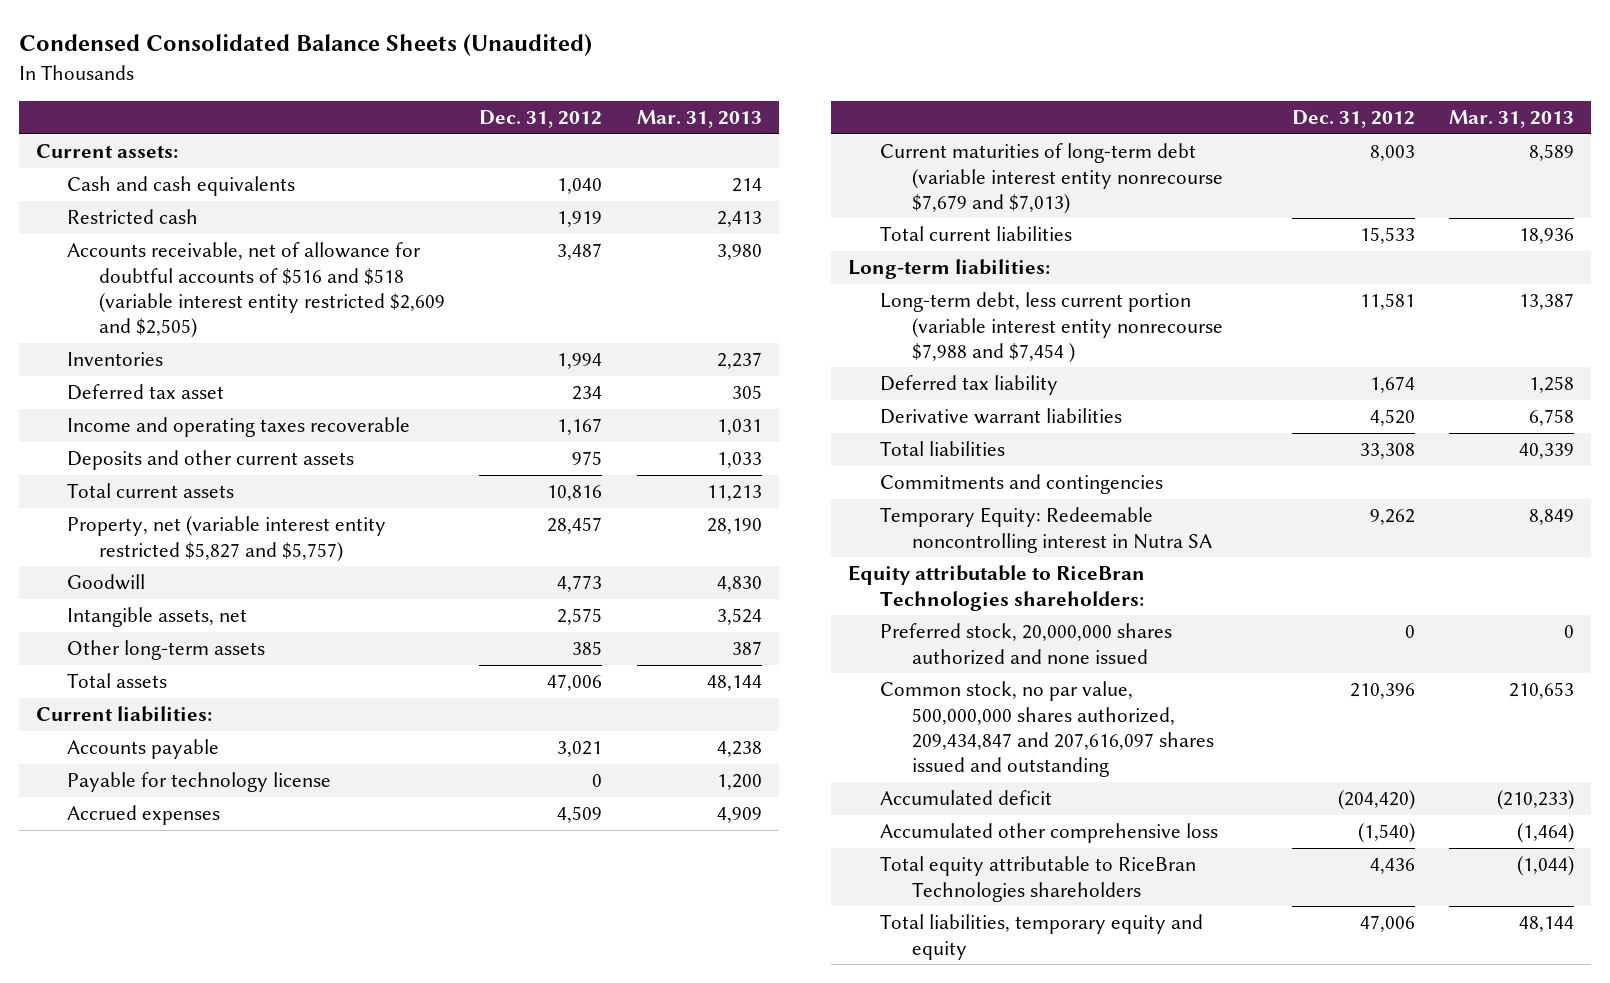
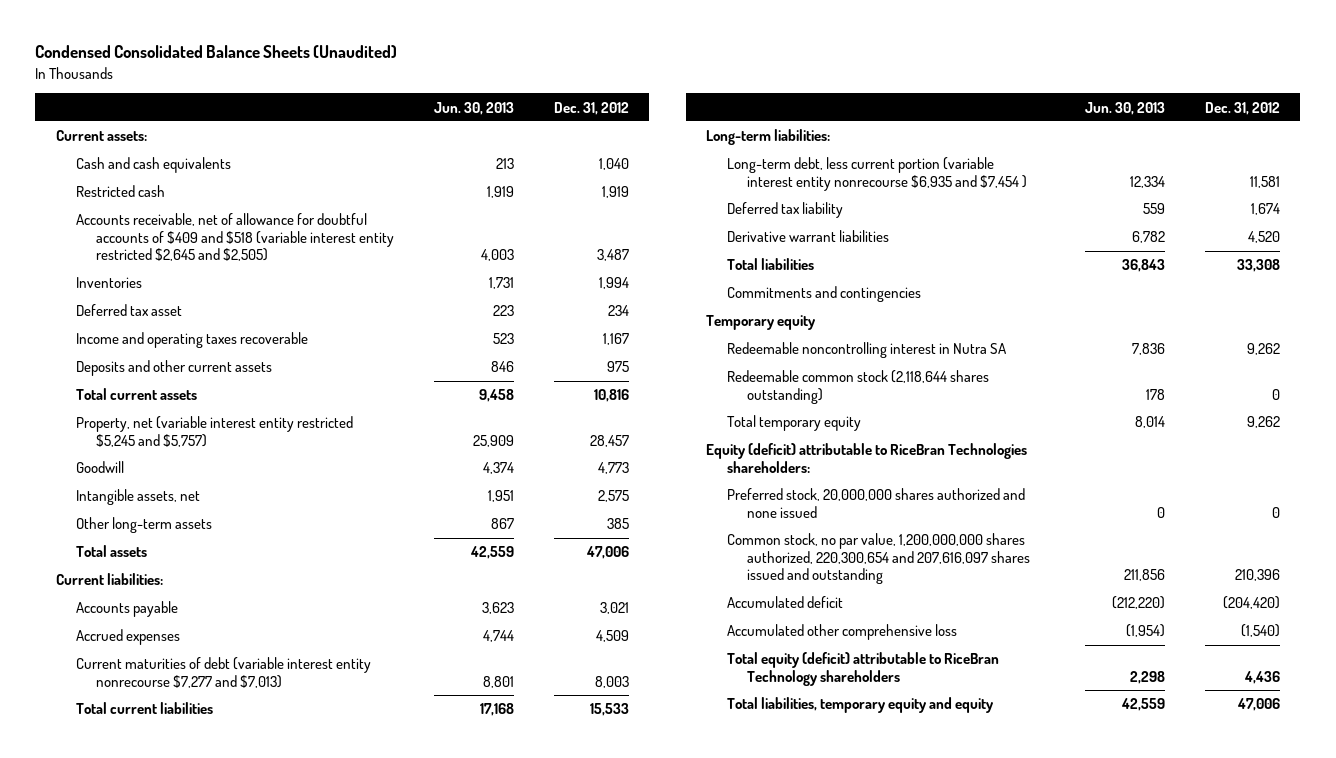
- | Dec. 31, 2012 | Mar. 31, 2013
+ | Jun. 30, 2013 | Dec. 31, 2012
- Accounts receivable, net of allowance for doubtful accounts of $516 and $518 (variable interest entity restricted $2,609 and $2,505) | 3,487 | 3,980
+ Accounts receivable, net of allowance for doubtful accounts of $409 and $518 (variable interest entity restricted $2,645 and $2,505) | 4,003 | 3,487
- Property, net (variable interest entity restricted $5,827 and $5,757) | 28,457 | 28,190
+ Property, net (variable interest entity restricted $5,245 and $5,757) | 25,909 | 28,457
- Payable for technology license | 0 | 1,200
- Current maturities of long-term debt (variable interest entity nonrecourse $7,679 and $7,013) | 8,003 | 8,589
+ Current maturities of debt (variable interest entity nonrecourse $7,277 and $7,013) | 8,801 | 8,003
- Long-term debt, less current portion (variable interest entity nonrecourse $7,988 and $7,454 ) | 11,581 | 13,387
+ Long-term debt, less current portion (variable interest entity nonrecourse $6,935 and $7,454 ) | 12,334 | 11,581
- Temporary Equity: Redeemable noncontrolling interest in Nutra SA | 9,262 | 8,849
- Equity attributable to RiceBran Technologies shareholders:
+ Temporary equity
+ Redeemable noncontrolling interest in Nutra SA | 7,836 | 9,262
+ Redeemable common stock (2,118,644 shares outstanding) | 178 | 0
+ Total temporary equity | 8,014 | 9,262
+ Equity (deficit) attributable to RiceBran Technologies shareholders:
- Common stock, no par value, 500,000,000 shares authorized, 209,434,847 and 207,616,097 shares issued and outstanding | 210,396 | 210,653
+ Common stock, no par value, 1,200,000,000 shares authorized, 220,300,654 and 207,616,097 shares issued and outstanding | 211,856 | 210,396
- Total equity attributable to RiceBran Technologies shareholders | 4,436 | (1,044)
+ Total equity (deficit) attributable to RiceBran Technology shareholders | 2,298 | 4,436

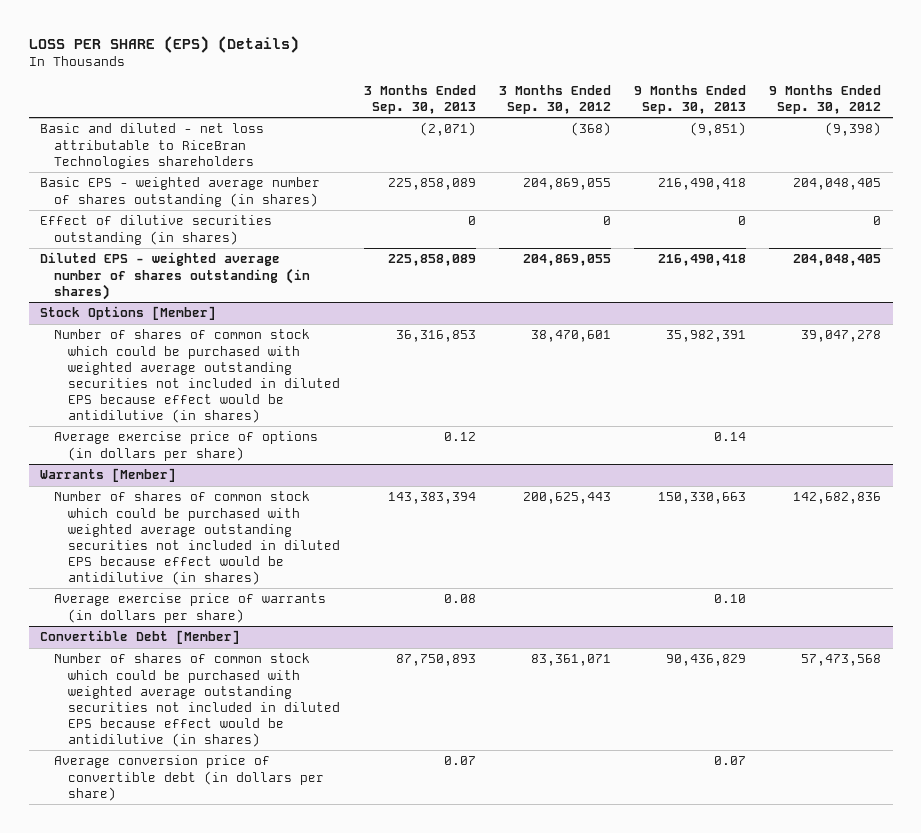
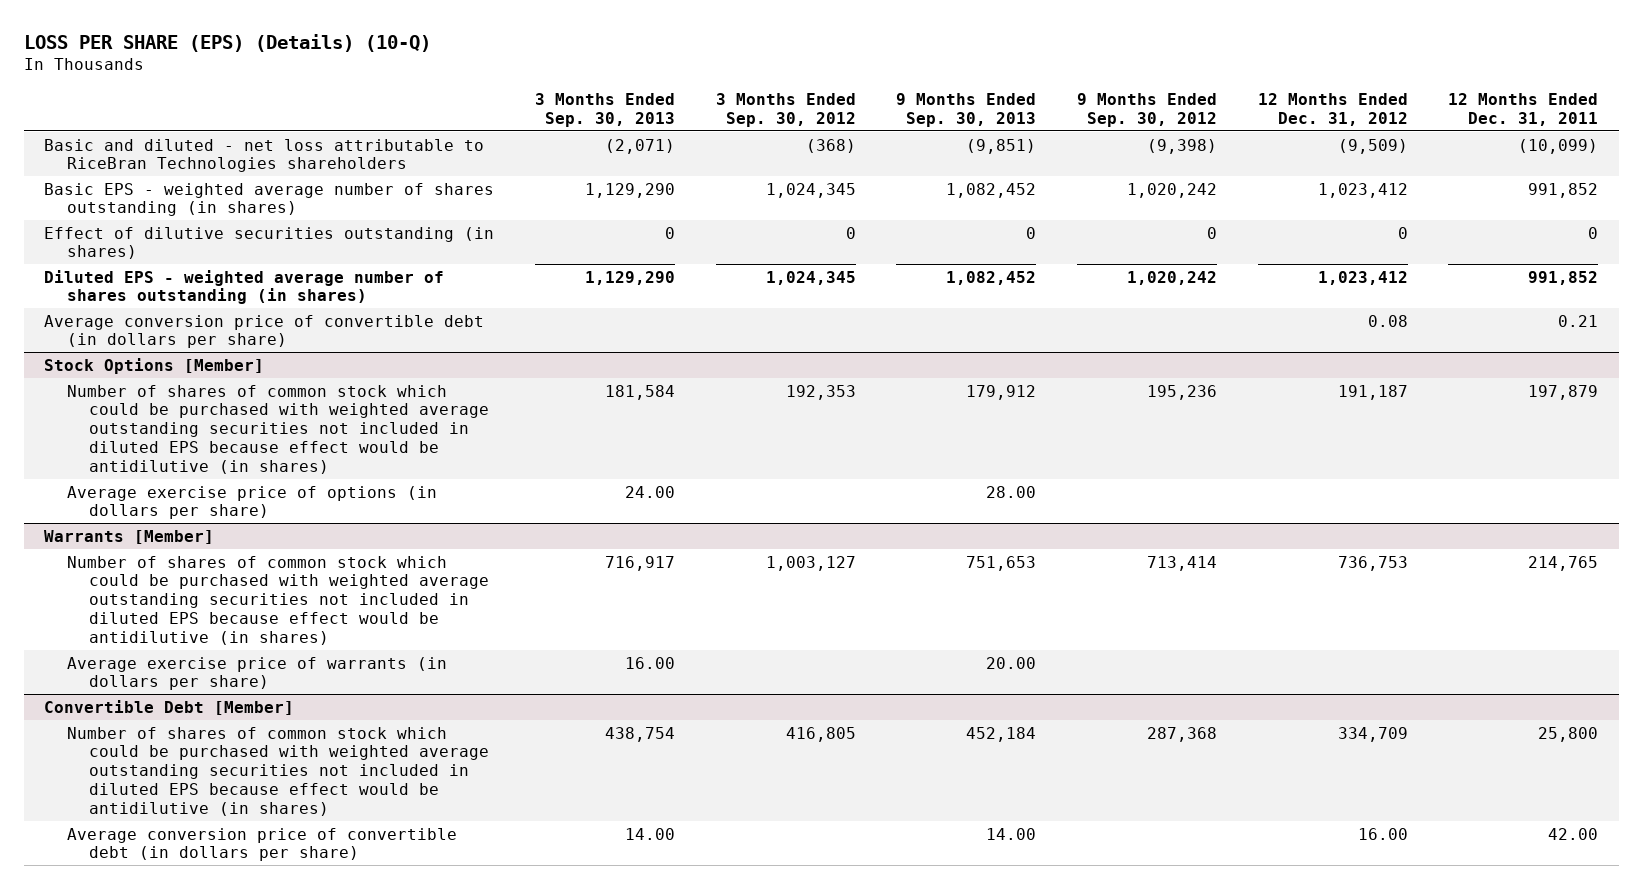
- LOSS PER SHARE (EPS) (Details)
+ LOSS PER SHARE (EPS) (Details) (10-Q)
- | 3 Months Ended Sep. 30, 2013 | 3 Months Ended Sep. 30, 2012 | 9 Months Ended Sep. 30, 2013 | 9 Months Ended Sep. 30, 2012
+ | 3 Months Ended Sep. 30, 2013 | 3 Months Ended Sep. 30, 2012 | 9 Months Ended Sep. 30, 2013 | 9 Months Ended Sep. 30, 2012 | 12 Months Ended Dec. 31, 2012 | 12 Months Ended Dec. 31, 2011
- Basic EPS - weighted average number of shares outstanding (in shares) | 225,858,089 | 204,869,055 | 216,490,418 | 204,048,405
+ Basic EPS - weighted average number of shares outstanding (in shares) | 1,129,290 | 1,024,345 | 1,082,452 | 1,020,242 | 1,023,412 | 991,852
- Diluted EPS - weighted average number of shares outstanding (in shares) | 225,858,089 | 204,869,055 | 216,490,418 | 204,048,405
+ Diluted EPS - weighted average number of shares outstanding (in shares) | 1,129,290 | 1,024,345 | 1,082,452 | 1,020,242 | 1,023,412 | 991,852
+ Average conversion price of convertible debt (in dollars per share) | | | | | 0.08 | 0.21
@ Stock Options [Member]
- Number of shares of common stock which could be purchased with weighted average outstanding securities not included in diluted EPS because effect would be antidilutive (in shares) | 36,316,853 | 38,470,601 | 35,982,391 | 39,047,278
- Average exercise price of options (in dollars per share) | 0.12 | | 0.14 |
+ Number of shares of common stock which could be purchased with weighted average outstanding securities not included in diluted EPS because effect would be antidilutive (in shares) | 181,584 | 192,353 | 179,912 | 195,236 | 191,187 | 197,879
+ Average exercise price of options (in dollars per share) | 24.00 | | 28.00 | | |
@ Warrants [Member]
- Number of shares of common stock which could be purchased with weighted average outstanding securities not included in diluted EPS because effect would be antidilutive (in shares) | 143,383,394 | 200,625,443 | 150,330,663 | 142,682,836
- Average exercise price of warrants (in dollars per share) | 0.08 | | 0.10 |
+ Number of shares of common stock which could be purchased with weighted average outstanding securities not included in diluted EPS because effect would be antidilutive (in shares) | 716,917 | 1,003,127 | 751,653 | 713,414 | 736,753 | 214,765
+ Average exercise price of warrants (in dollars per share) | 16.00 | | 20.00 | | |
@ Convertible Debt [Member]
- Number of shares of common stock which could be purchased with weighted average outstanding securities not included in diluted EPS because effect would be antidilutive (in shares) | 87,750,893 | 83,361,071 | 90,436,829 | 57,473,568
- Average conversion price of convertible debt (in dollars per share) | 0.07 | | 0.07 |
+ Number of shares of common stock which could be purchased with weighted average outstanding securities not included in diluted EPS because effect would be antidilutive (in shares) | 438,754 | 416,805 | 452,184 | 287,368 | 334,709 | 25,800
+ Average conversion price of convertible debt (in dollars per share) | 14.00 | | 14.00 | | 16.00 | 42.00

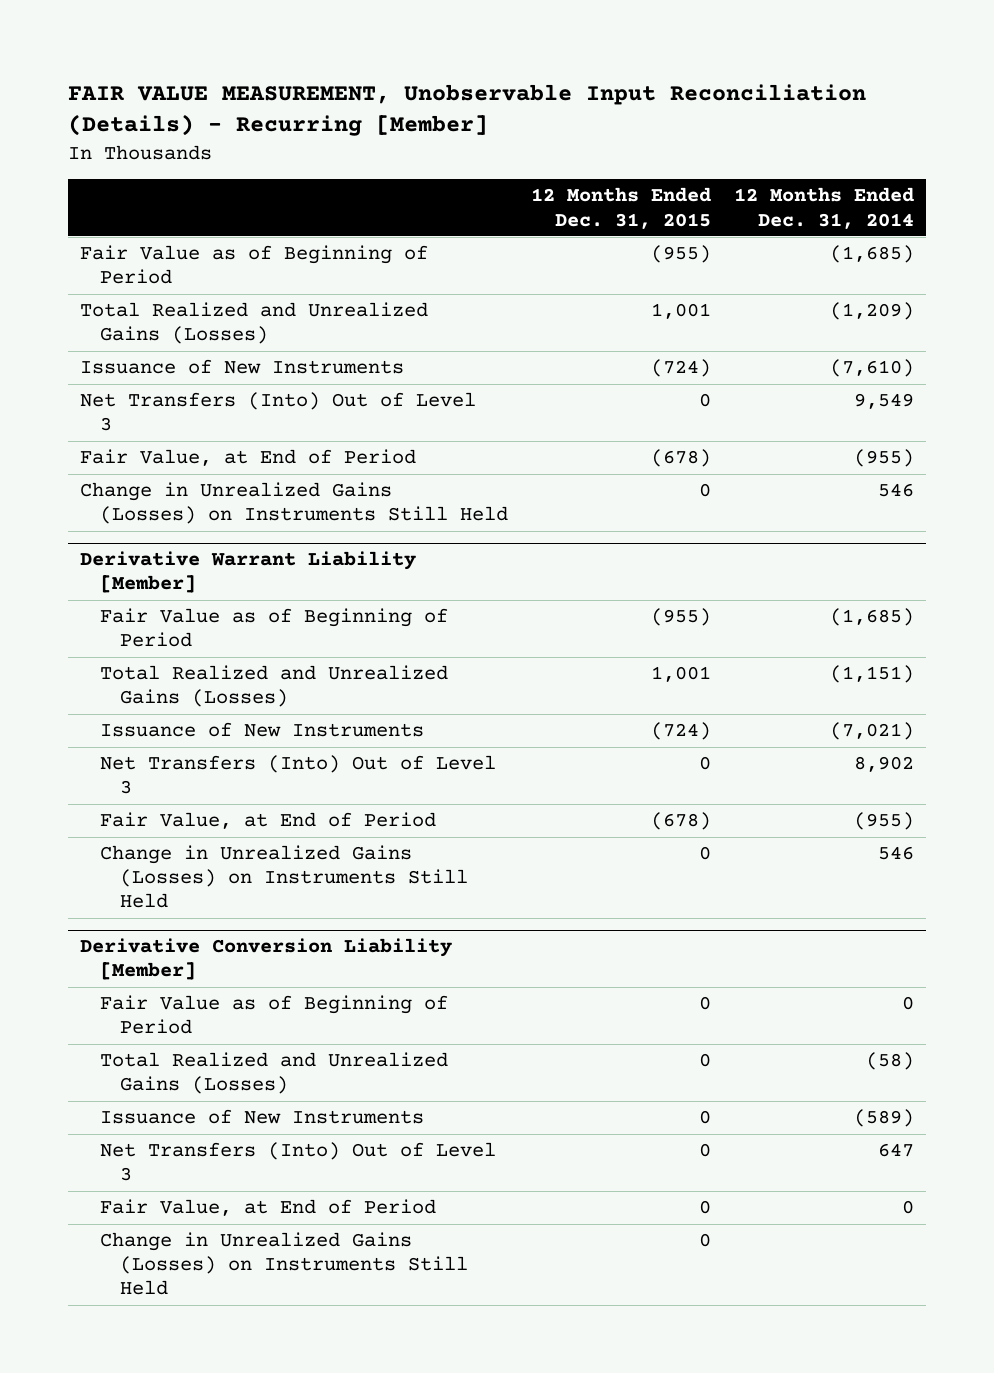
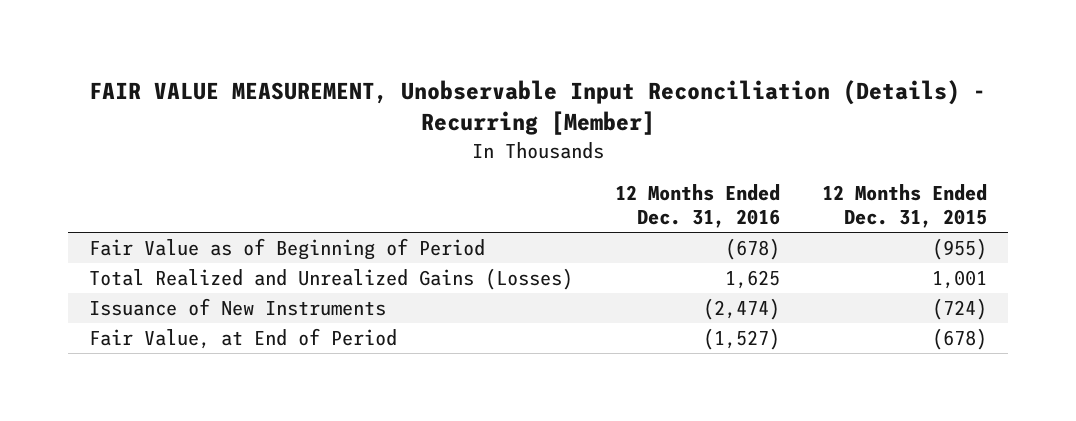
- | 12 Months Ended Dec. 31, 2015 | 12 Months Ended Dec. 31, 2014
+ | 12 Months Ended Dec. 31, 2016 | 12 Months Ended Dec. 31, 2015
- Net Transfers (Into) Out of Level 3 | 0 | 9,549
- Change in Unrealized Gains (Losses) on Instruments Still Held | 0 | 546
- Derivative Warrant Liability [Member]
- Fair Value as of Beginning of Period | (955) | (1,685)
- Total Realized and Unrealized Gains (Losses) | 1,001 | (1,151)
- Issuance of New Instruments | (724) | (7,021)
- Net Transfers (Into) Out of Level 3 | 0 | 8,902
- Fair Value, at End of Period | (678) | (955)
- Change in Unrealized Gains (Losses) on Instruments Still Held | 0 | 546
- Derivative Conversion Liability [Member]
- Fair Value as of Beginning of Period | 0 | 0
- Total Realized and Unrealized Gains (Losses) | 0 | (58)
- Issuance of New Instruments | 0 | (589)
- Net Transfers (Into) Out of Level 3 | 0 | 647
- Fair Value, at End of Period | 0 | 0
- Change in Unrealized Gains (Losses) on Instruments Still Held | 0 |

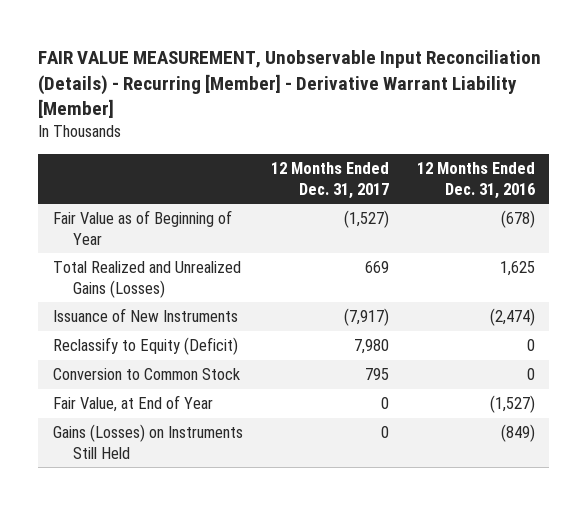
- FAIR VALUE MEASUREMENT, Unobservable Input Reconciliation (Details) - Recurring [Member]
+ FAIR VALUE MEASUREMENT, Unobservable Input Reconciliation (Details) - Recurring [Member] - Derivative Warrant Liability [Member]
- | 12 Months Ended Dec. 31, 2016 | 12 Months Ended Dec. 31, 2015
+ | 12 Months Ended Dec. 31, 2017 | 12 Months Ended Dec. 31, 2016
- Fair Value as of Beginning of Period | (678) | (955)
+ Fair Value as of Beginning of Year | (1,527) | (678)
- Fair Value, at End of Period | (1,527) | (678)
+ Reclassify to Equity (Deficit) | 7,980 | 0
+ Conversion to Common Stock | 795 | 0
+ Fair Value, at End of Year | 0 | (1,527)
+ Gains (Losses) on Instruments Still Held | 0 | (849)

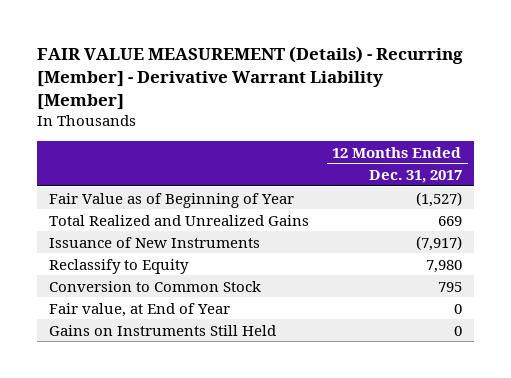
- FAIR VALUE MEASUREMENT, Unobservable Input Reconciliation (Details) - Recurring [Member] - Derivative Warrant Liability [Member]
+ FAIR VALUE MEASUREMENT (Details) - Recurring [Member] - Derivative Warrant Liability [Member]
- | 12 Months Ended Dec. 31, 2017 | 12 Months Ended Dec. 31, 2016
+ | 12 Months Ended Dec. 31, 2017
- Total Realized and Unrealized Gains (Losses) | 669 | 1,625
+ Total Realized and Unrealized Gains | 669
- Reclassify to Equity (Deficit) | 7,980 | 0
+ Reclassify to Equity | 7,980
- Fair Value, at End of Year | 0 | (1,527)
- Gains (Losses) on Instruments Still Held | 0 | (849)
+ Fair value, at End of Year | 0
+ Gains on Instruments Still Held | 0

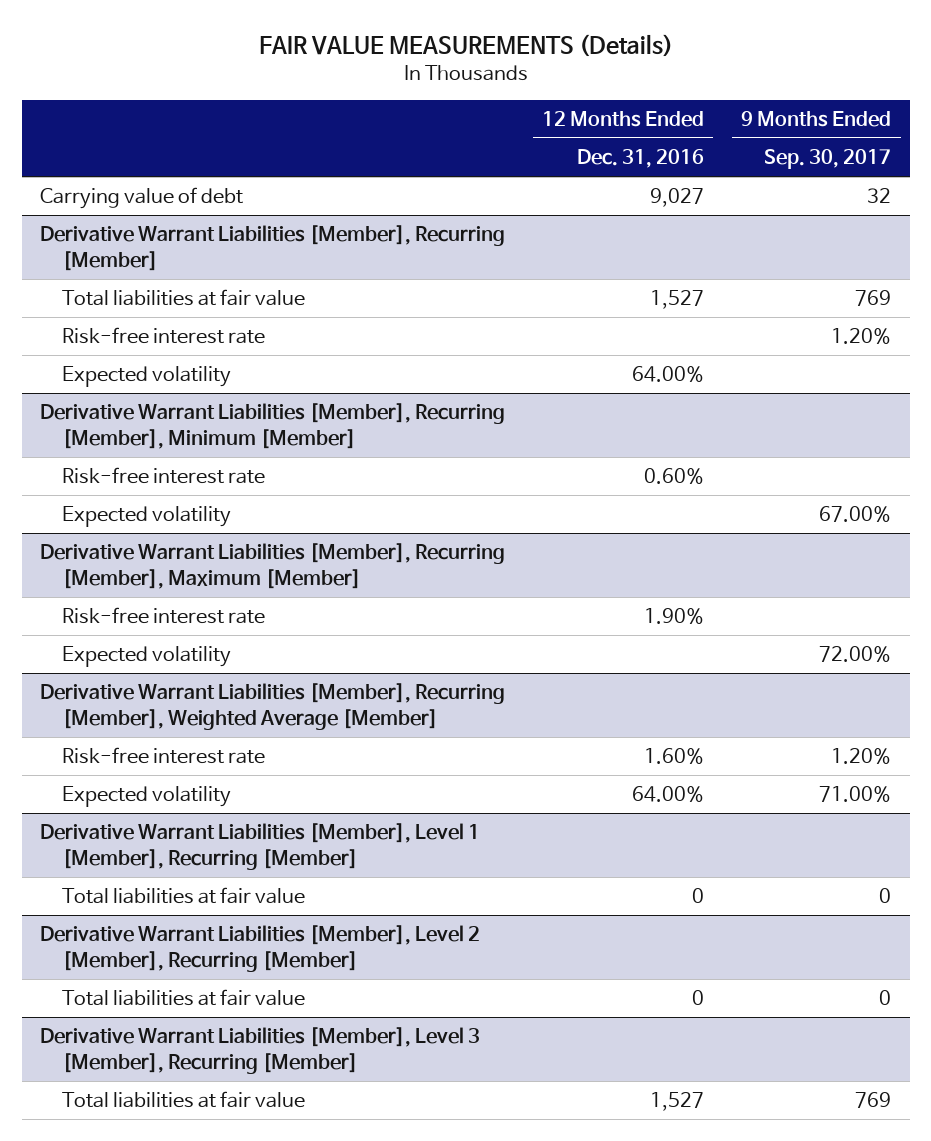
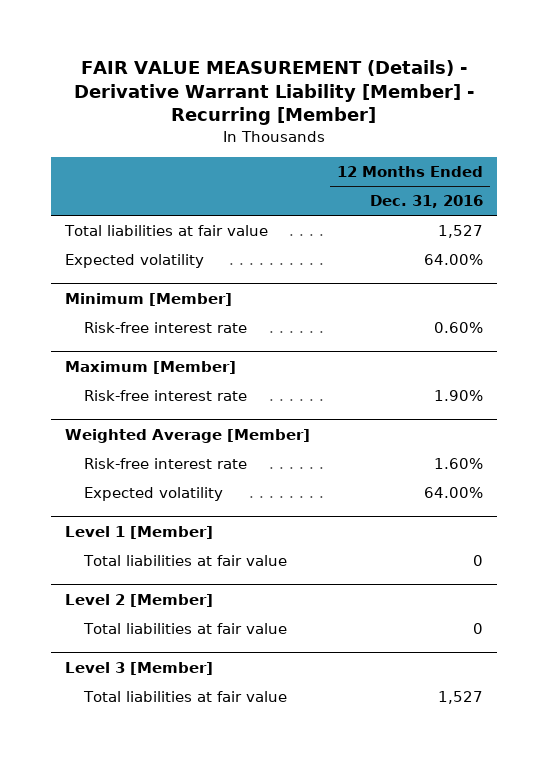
- FAIR VALUE MEASUREMENTS (Details)
+ FAIR VALUE MEASUREMENT (Details) - Derivative Warrant Liability [Member] - Recurring [Member]
- | 12 Months Ended Dec. 31, 2016 | 9 Months Ended Sep. 30, 2017
+ | 12 Months Ended Dec. 31, 2016
- Carrying value of debt | 9,027 | 32
- Derivative Warrant Liabilities [Member], Recurring [Member]
- Risk-free interest rate | | 1.20%
- Derivative Warrant Liabilities [Member], Recurring [Member], Minimum [Member]
+ Minimum [Member]
- Expected volatility | | 67.00%
- Derivative Warrant Liabilities [Member], Recurring [Member], Maximum [Member]
+ Maximum [Member]
- Expected volatility | | 72.00%
- Derivative Warrant Liabilities [Member], Recurring [Member], Weighted Average [Member]
+ Weighted Average [Member]
- Derivative Warrant Liabilities [Member], Level 1 [Member], Recurring [Member]
+ Level 1 [Member]
- Derivative Warrant Liabilities [Member], Level 2 [Member], Recurring [Member]
+ Level 2 [Member]
- Derivative Warrant Liabilities [Member], Level 3 [Member], Recurring [Member]
+ Level 3 [Member]

